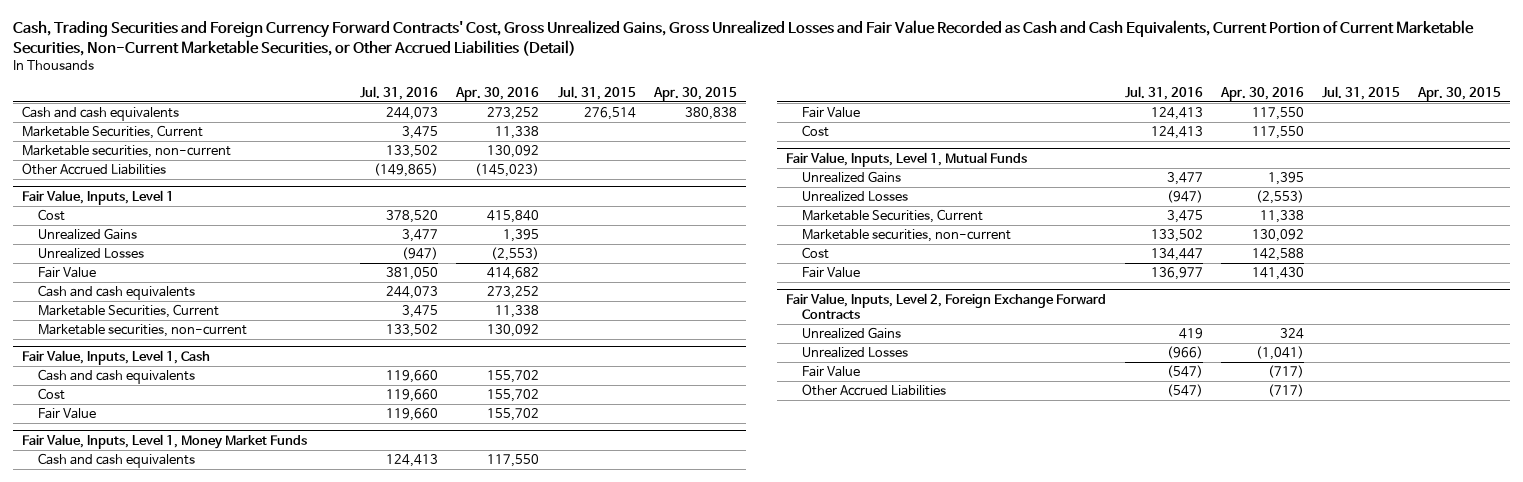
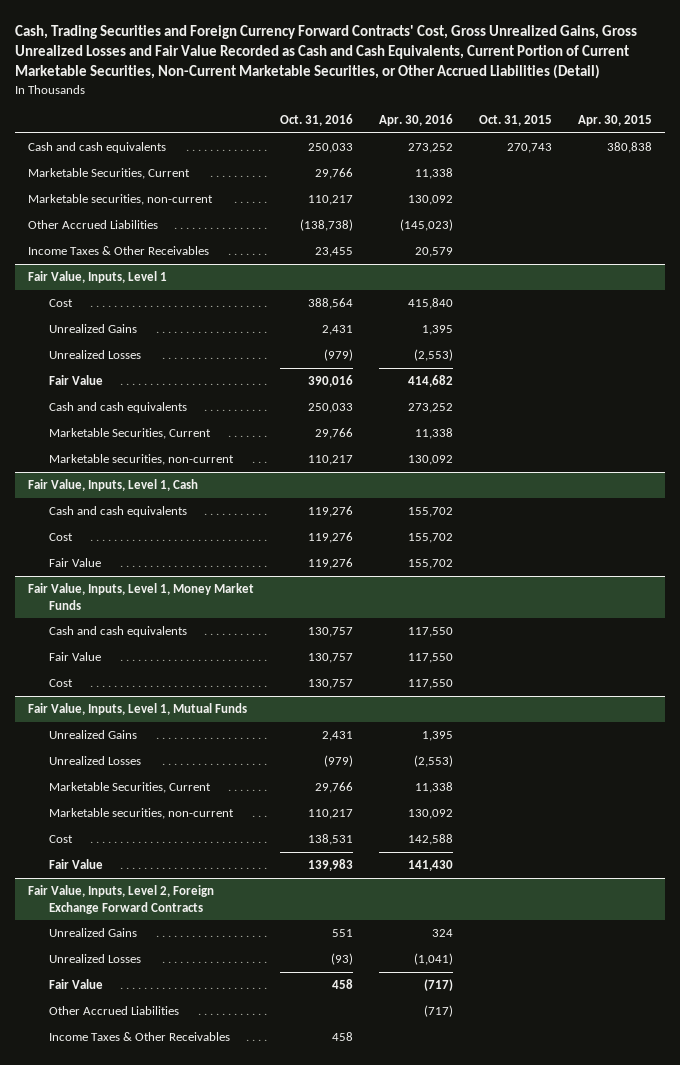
- | Jul. 31, 2016 | Apr. 30, 2016 | Jul. 31, 2015 | Apr. 30, 2015
+ | Oct. 31, 2016 | Apr. 30, 2016 | Oct. 31, 2015 | Apr. 30, 2015
+ Income Taxes & Other Receivables | 23,455 | 20,579 | |
@ Fair Value, Inputs, Level 2, Foreign Exchange Forward Contracts
+ Income Taxes & Other Receivables | 458 | | |

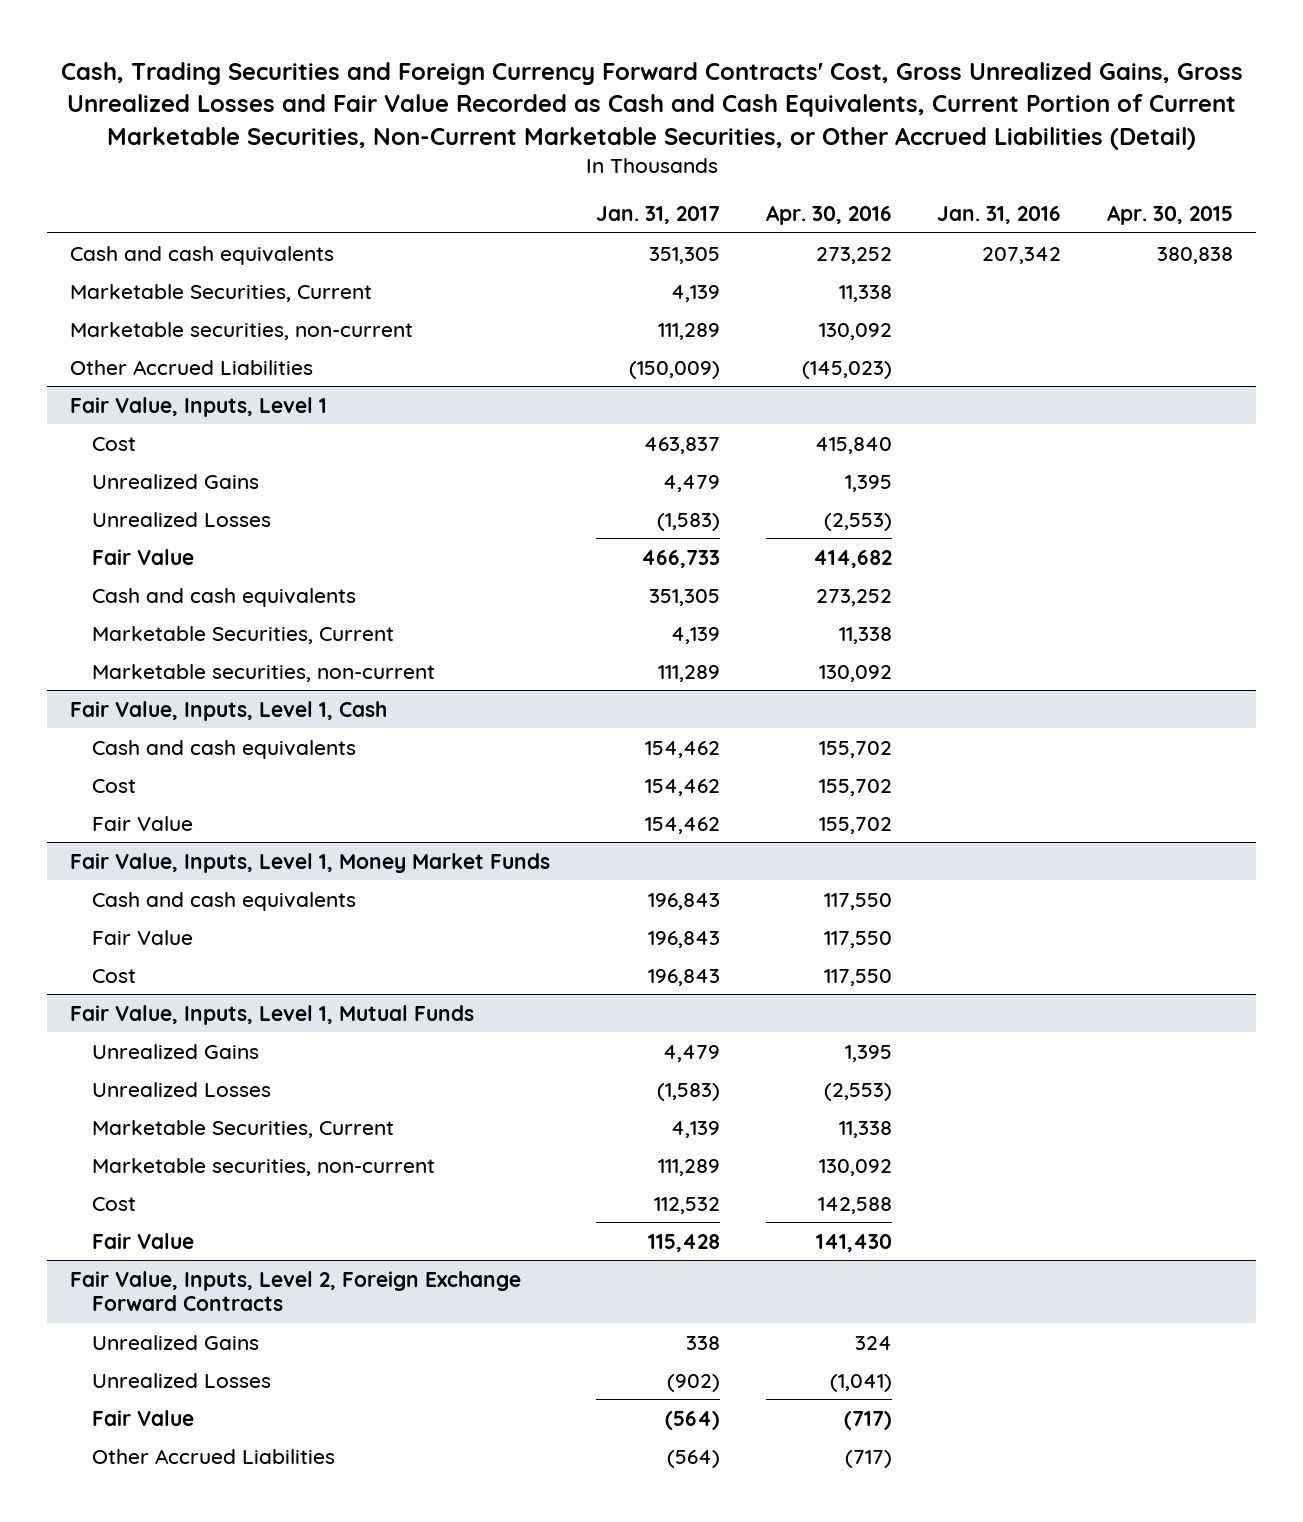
- | Oct. 31, 2016 | Apr. 30, 2016 | Oct. 31, 2015 | Apr. 30, 2015
+ | Jan. 31, 2017 | Apr. 30, 2016 | Jan. 31, 2016 | Apr. 30, 2015
- Income Taxes & Other Receivables | 23,455 | 20,579 | |
@ Fair Value, Inputs, Level 2, Foreign Exchange Forward Contracts
- Income Taxes & Other Receivables | 458 | | |

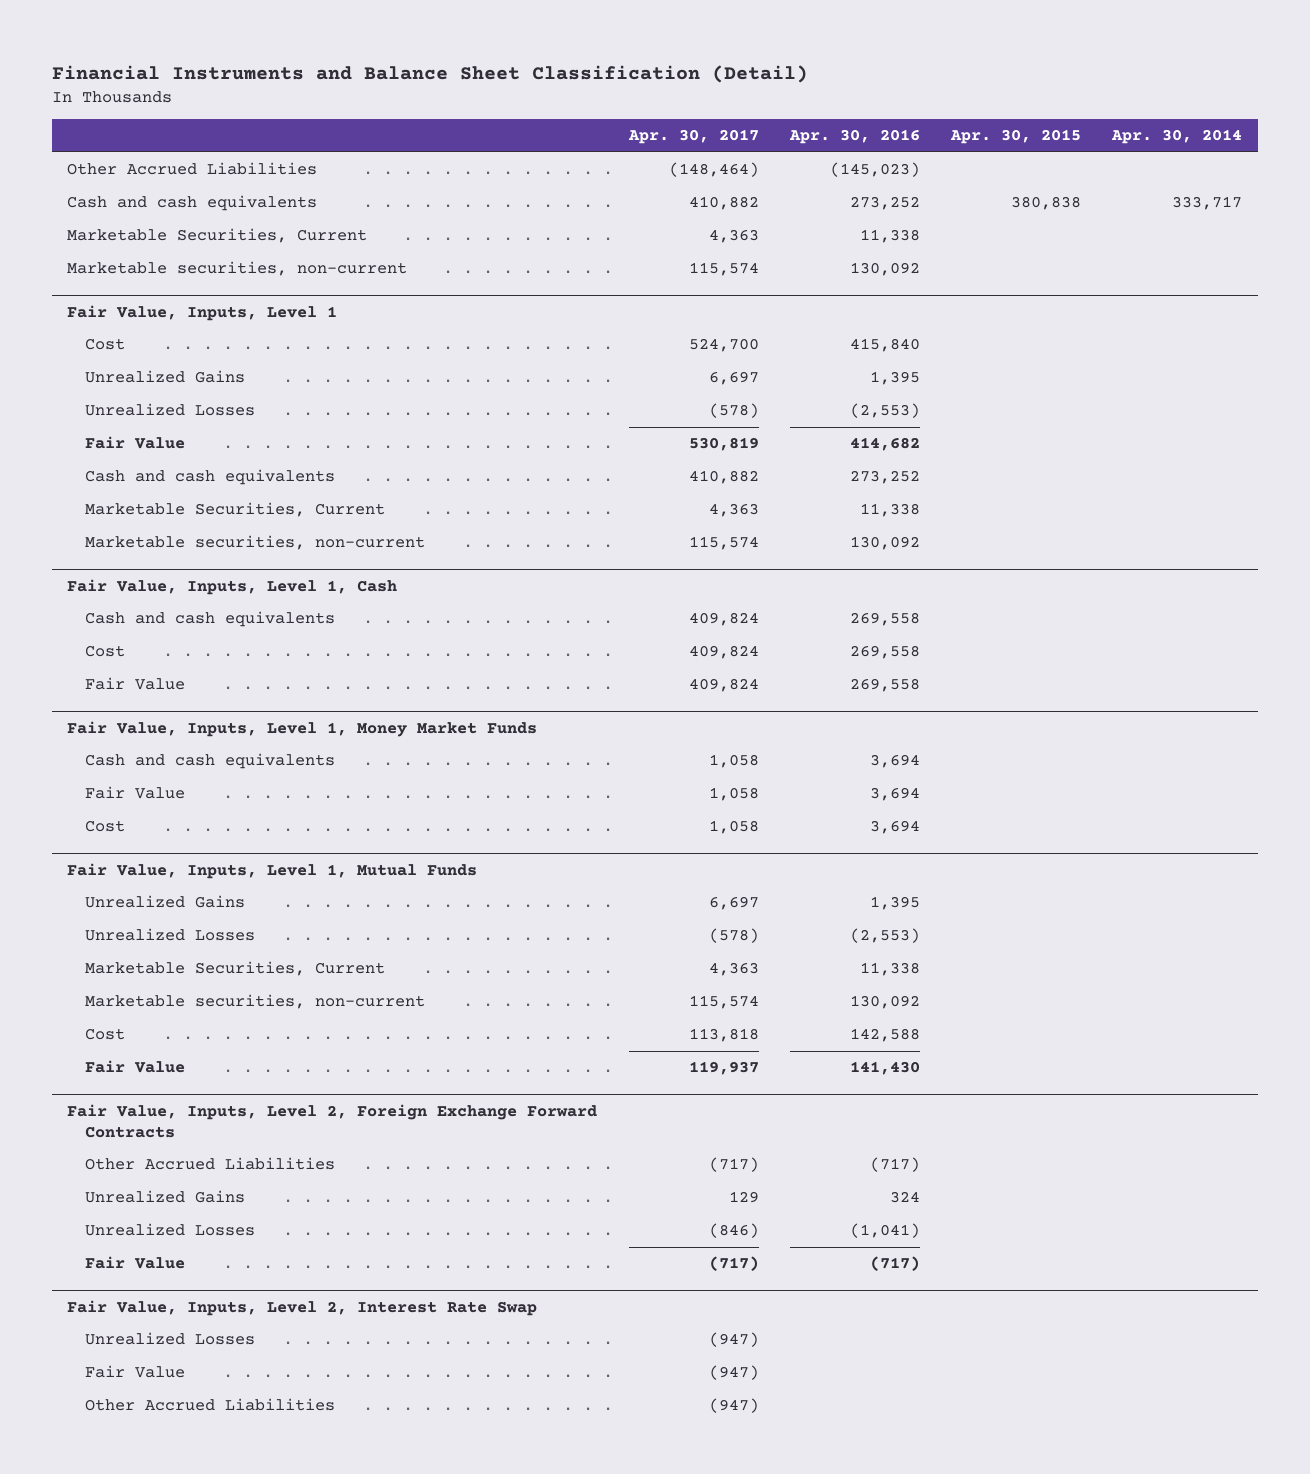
- Cash, Trading Securities and Foreign Currency Forward Contracts' Cost, Gross Unrealized Gains, Gross Unrealized Losses and Fair Value Recorded as Cash and Cash Equivalents, Current Portion of Current Marketable Securities, Non-Current Marketable Securities, or Other Accrued Liabilities (Detail)
+ Financial Instruments and Balance Sheet Classification (Detail)
- | Jan. 31, 2017 | Apr. 30, 2016 | Jan. 31, 2016 | Apr. 30, 2015
+ | Apr. 30, 2017 | Apr. 30, 2016 | Apr. 30, 2015 | Apr. 30, 2014
moved up: Other Accrued Liabilities | (148,464) | (145,023) | |
@ Fair Value, Inputs, Level 1, Cash
- Cash and cash equivalents | 154,462 | 155,702 | |
- Cost | 154,462 | 155,702 | |
- Fair Value | 154,462 | 155,702 | |
+ Cash and cash equivalents | 409,824 | 269,558 | |
+ Cost | 409,824 | 269,558 | |
+ Fair Value | 409,824 | 269,558 | |
@ Fair Value, Inputs, Level 1, Money Market Funds
- Cash and cash equivalents | 196,843 | 117,550 | |
- Fair Value | 196,843 | 117,550 | |
- Cost | 196,843 | 117,550 | |
+ Cash and cash equivalents | 1,058 | 3,694 | |
+ Fair Value | 1,058 | 3,694 | |
+ Cost | 1,058 | 3,694 | |
@ Fair Value, Inputs, Level 2, Foreign Exchange Forward Contracts
moved up: Other Accrued Liabilities | (717) | (717) | |
+ Fair Value, Inputs, Level 2, Interest Rate Swap
+ Unrealized Losses | (947) | | |
+ Fair Value | (947) | | |
+ Other Accrued Liabilities | (947) | | |

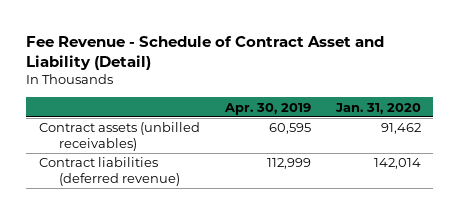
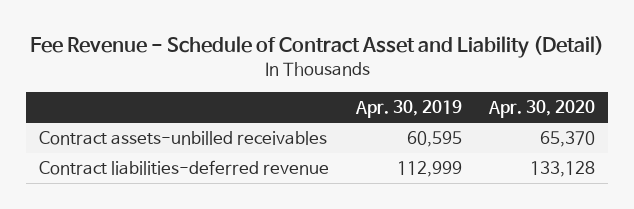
- | Apr. 30, 2019 | Jan. 31, 2020
+ | Apr. 30, 2019 | Apr. 30, 2020
- Contract assets (unbilled receivables) | 60,595 | 91,462
- Contract liabilities (deferred revenue) | 112,999 | 142,014
+ Contract assets-unbilled receivables | 60,595 | 65,370
+ Contract liabilities-deferred revenue | 112,999 | 133,128

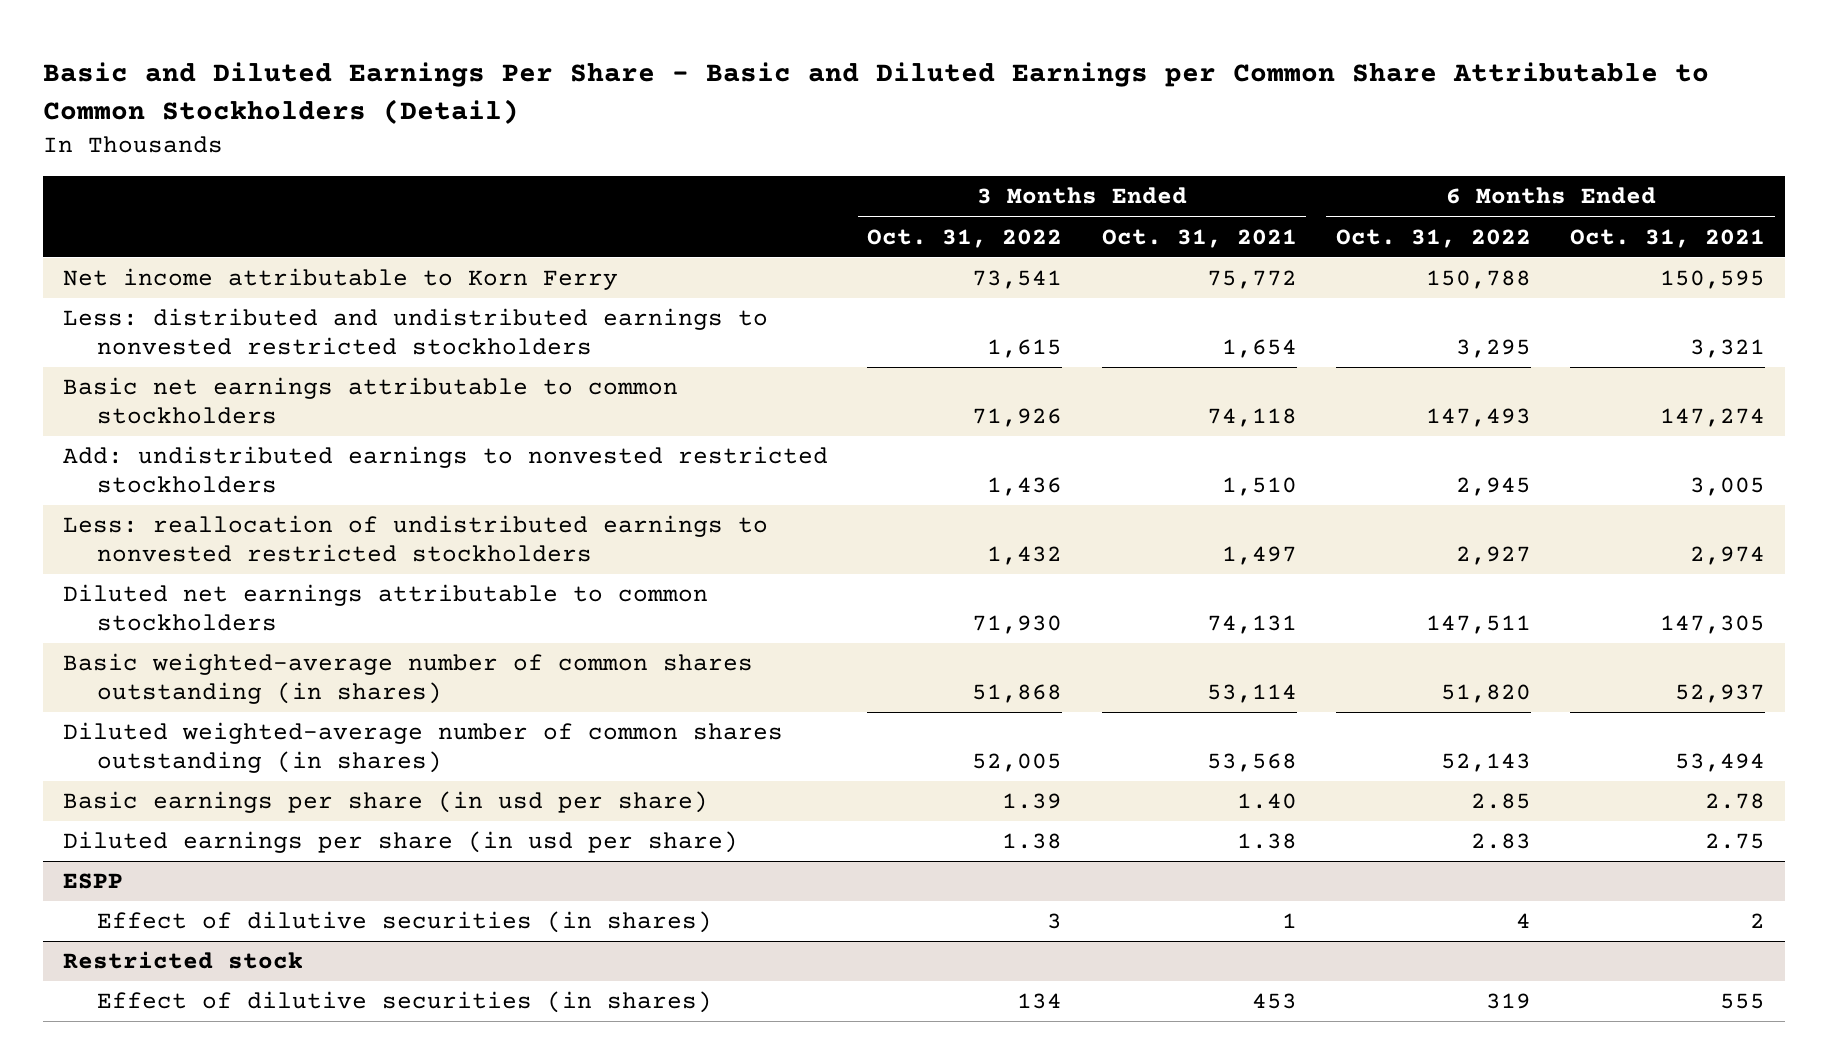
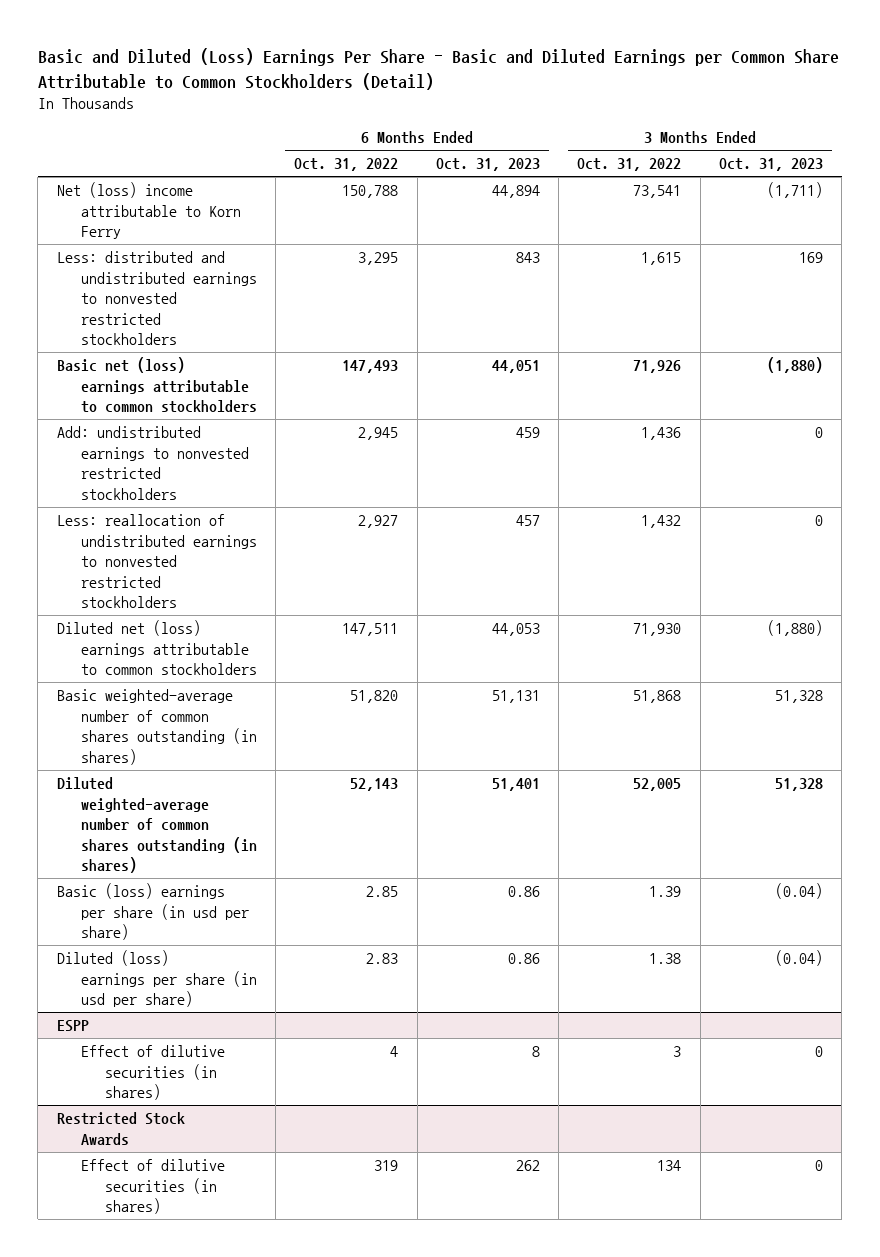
- Basic and Diluted Earnings Per Share - Basic and Diluted Earnings per Common Share Attributable to Common Stockholders (Detail)
+ Basic and Diluted (Loss) Earnings Per Share - Basic and Diluted Earnings per Common Share Attributable to Common Stockholders (Detail)
- | 3 Months Ended Oct. 31, 2022 | 3 Months Ended Oct. 31, 2021 | 6 Months Ended Oct. 31, 2022 | 6 Months Ended Oct. 31, 2021
+ | 6 Months Ended Oct. 31, 2022 | 6 Months Ended Oct. 31, 2023 | 3 Months Ended Oct. 31, 2022 | 3 Months Ended Oct. 31, 2023
- Net income attributable to Korn Ferry | 73,541 | 75,772 | 150,788 | 150,595
+ Net (loss) income attributable to Korn Ferry | 150,788 | 44,894 | 73,541 | (1,711)
- Basic net earnings attributable to common stockholders | 71,926 | 74,118 | 147,493 | 147,274
+ Basic net (loss) earnings attributable to common stockholders | 147,493 | 44,051 | 71,926 | (1,880)
- Diluted net earnings attributable to common stockholders | 71,930 | 74,131 | 147,511 | 147,305
+ Diluted net (loss) earnings attributable to common stockholders | 147,511 | 44,053 | 71,930 | (1,880)
- Basic earnings per share (in usd per share) | 1.39 | 1.40 | 2.85 | 2.78
- Diluted earnings per share (in usd per share) | 1.38 | 1.38 | 2.83 | 2.75
+ Basic (loss) earnings per share (in usd per share) | 2.85 | 0.86 | 1.39 | (0.04)
+ Diluted (loss) earnings per share (in usd per share) | 2.83 | 0.86 | 1.38 | (0.04)
- Restricted stock
+ Restricted Stock Awards

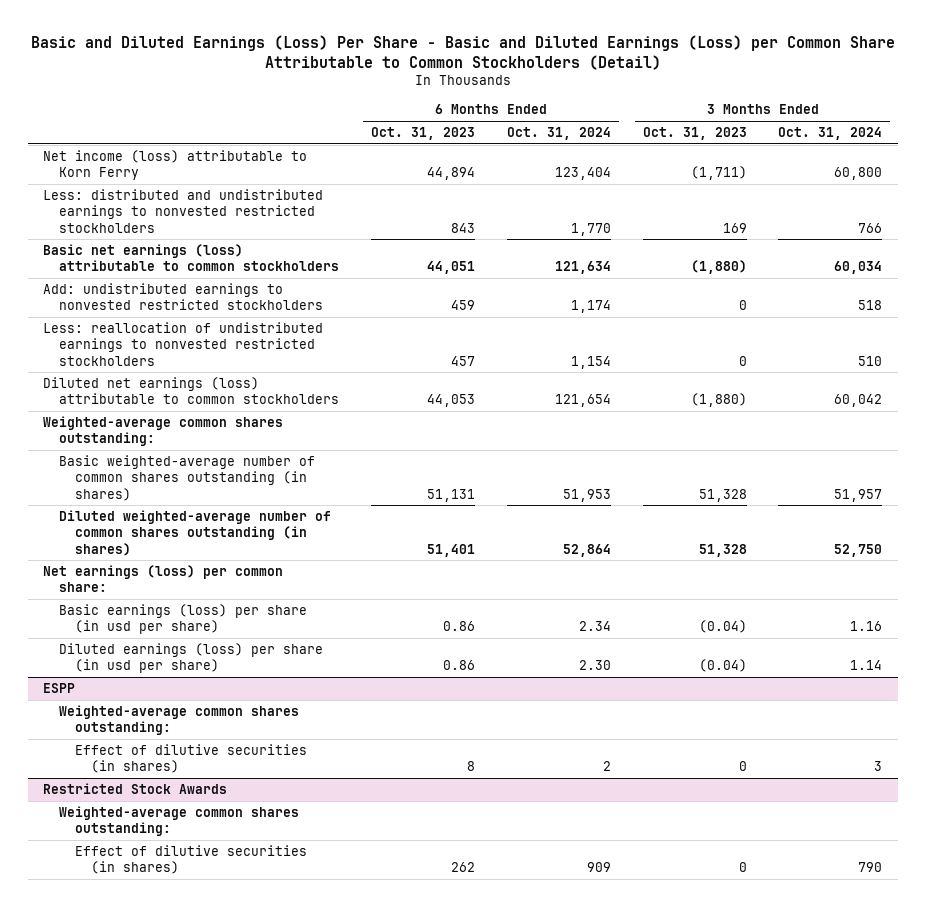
- Basic and Diluted (Loss) Earnings Per Share - Basic and Diluted Earnings per Common Share Attributable to Common Stockholders (Detail)
+ Basic and Diluted Earnings (Loss) Per Share - Basic and Diluted Earnings (Loss) per Common Share Attributable to Common Stockholders (Detail)
- | 6 Months Ended Oct. 31, 2022 | 6 Months Ended Oct. 31, 2023 | 3 Months Ended Oct. 31, 2022 | 3 Months Ended Oct. 31, 2023
+ | 6 Months Ended Oct. 31, 2023 | 6 Months Ended Oct. 31, 2024 | 3 Months Ended Oct. 31, 2023 | 3 Months Ended Oct. 31, 2024
- Net (loss) income attributable to Korn Ferry | 150,788 | 44,894 | 73,541 | (1,711)
+ Net income (loss) attributable to Korn Ferry | 44,894 | 123,404 | (1,711) | 60,800
- Basic net (loss) earnings attributable to common stockholders | 147,493 | 44,051 | 71,926 | (1,880)
+ Basic net earnings (loss) attributable to common stockholders | 44,051 | 121,634 | (1,880) | 60,034
- Diluted net (loss) earnings attributable to common stockholders | 147,511 | 44,053 | 71,930 | (1,880)
+ Diluted net earnings (loss) attributable to common stockholders | 44,053 | 121,654 | (1,880) | 60,042
+ Weighted-average common shares outstanding:
- Basic (loss) earnings per share (in usd per share) | 2.85 | 0.86 | 1.39 | (0.04)
- Diluted (loss) earnings per share (in usd per share) | 2.83 | 0.86 | 1.38 | (0.04)
+ Net earnings (loss) per common share:
+ Basic earnings (loss) per share (in usd per share) | 0.86 | 2.34 | (0.04) | 1.16
+ Diluted earnings (loss) per share (in usd per share) | 0.86 | 2.30 | (0.04) | 1.14
@ ESPP
+ Weighted-average common shares outstanding:
@ Restricted Stock Awards
+ Weighted-average common shares outstanding:

